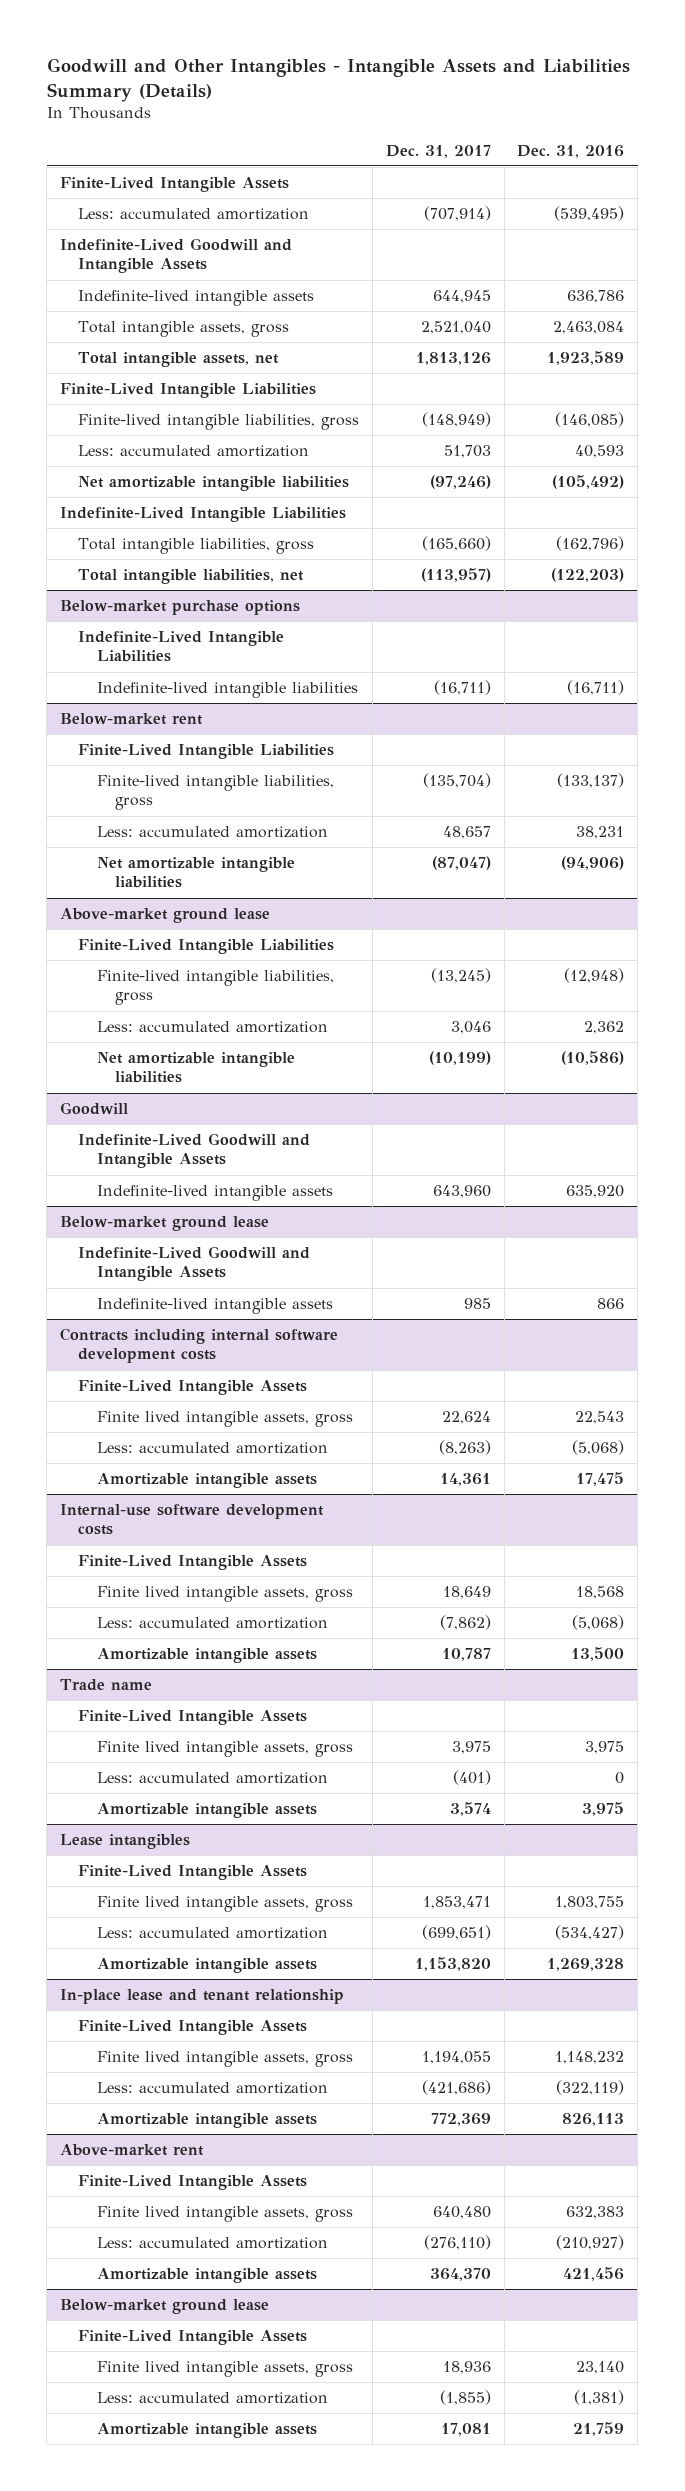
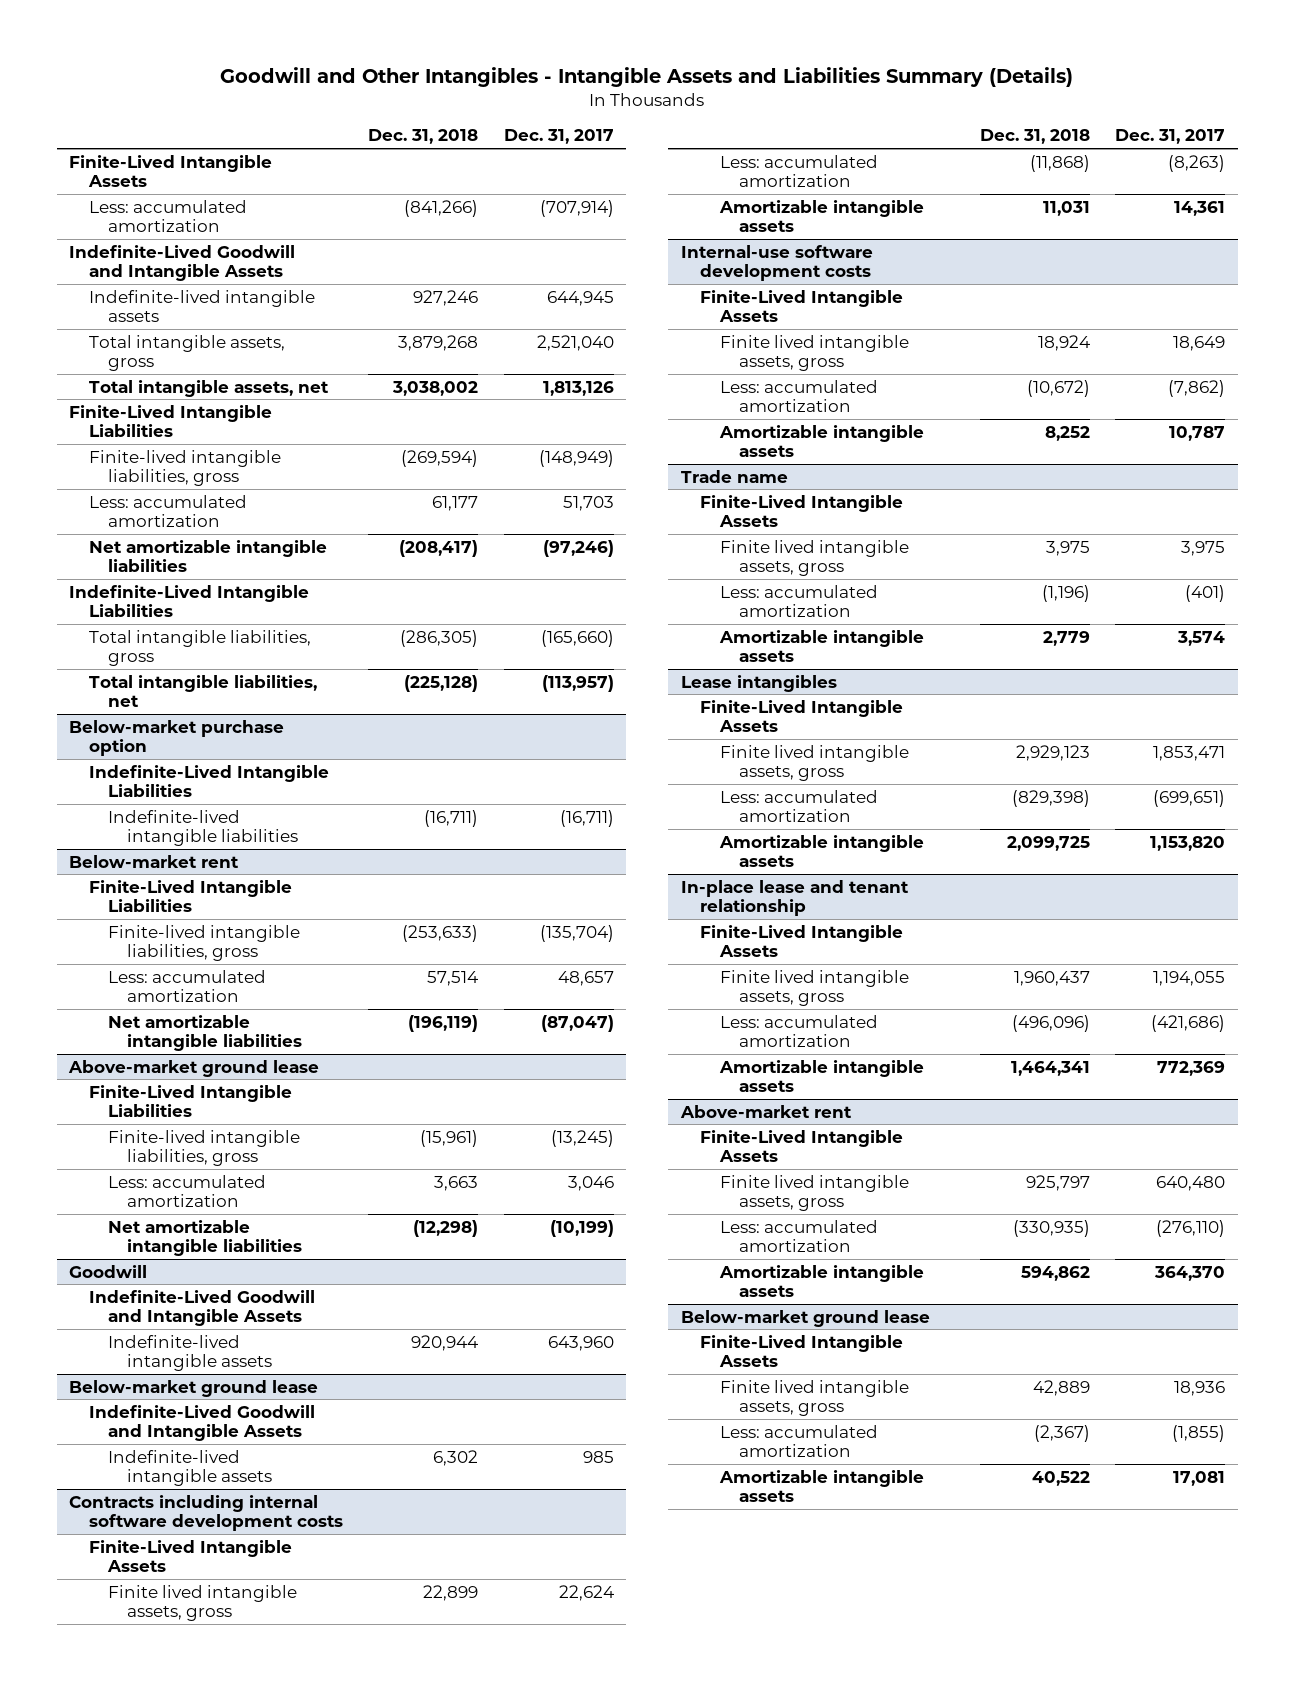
- | Dec. 31, 2017 | Dec. 31, 2016
+ | Dec. 31, 2018 | Dec. 31, 2017
- Below-market purchase options
+ Below-market purchase option

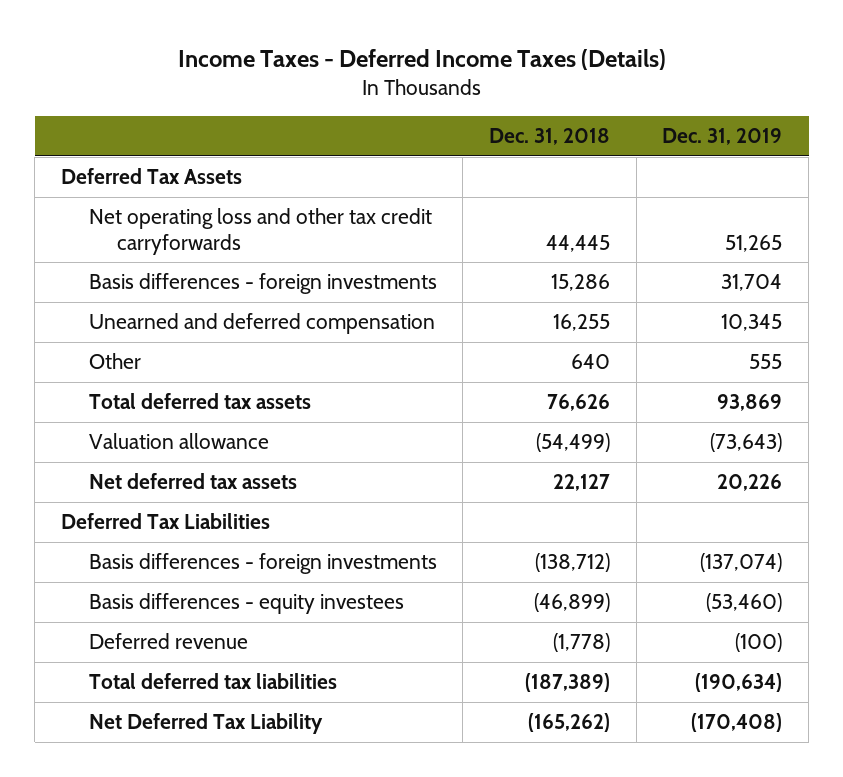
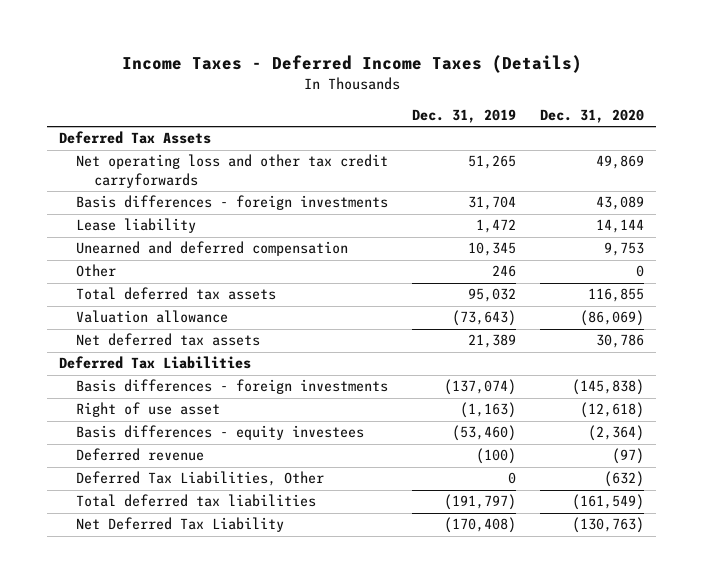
- | Dec. 31, 2018 | Dec. 31, 2019
+ | Dec. 31, 2019 | Dec. 31, 2020
+ Lease liability | 1,472 | 14,144
- Other | 640 | 555
- Total deferred tax assets | 76,626 | 93,869
+ Other | 246 | 0
+ Total deferred tax assets | 95,032 | 116,855
- Net deferred tax assets | 22,127 | 20,226
+ Net deferred tax assets | 21,389 | 30,786
+ Right of use asset | (1,163) | (12,618)
- Total deferred tax liabilities | (187,389) | (190,634)
+ Deferred Tax Liabilities, Other | 0 | (632)
+ Total deferred tax liabilities | (191,797) | (161,549)

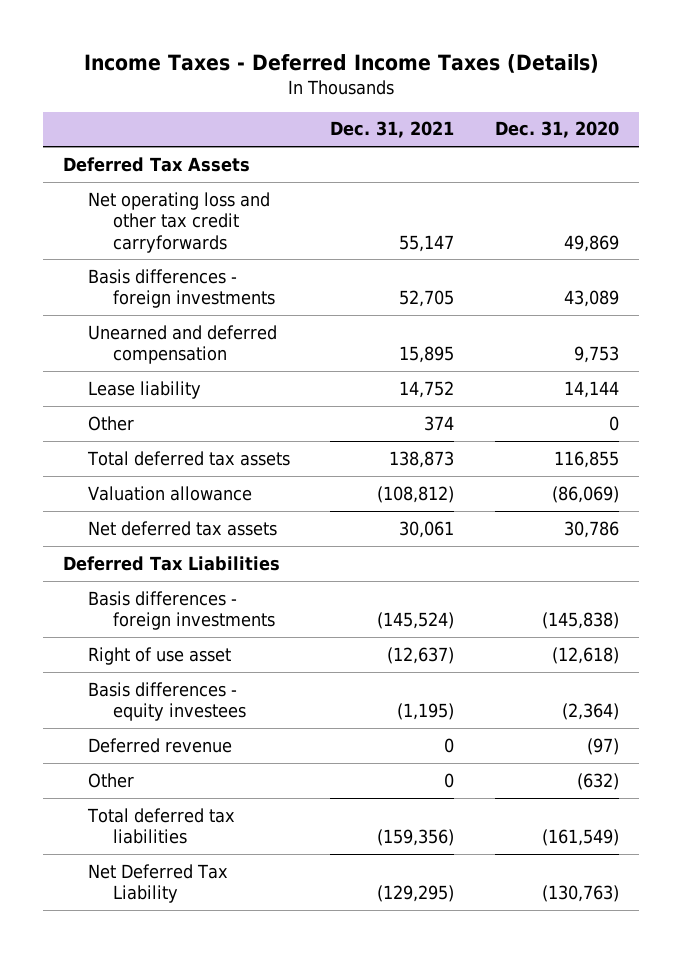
- | Dec. 31, 2019 | Dec. 31, 2020
+ | Dec. 31, 2021 | Dec. 31, 2020
moved down: Lease liability | 14,752 | 14,144
- Deferred Tax Liabilities, Other | 0 | (632)
+ Other | 0 | (632)

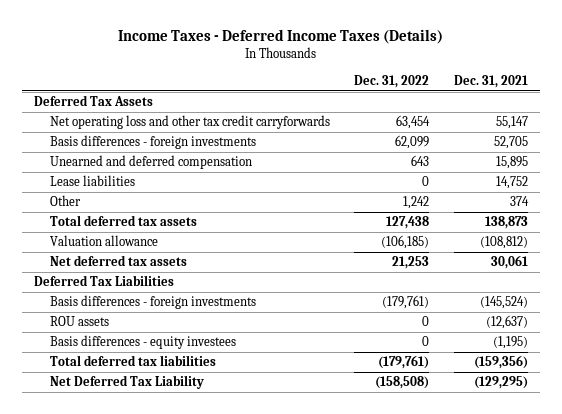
- | Dec. 31, 2021 | Dec. 31, 2020
+ | Dec. 31, 2022 | Dec. 31, 2021
- Lease liability | 14,752 | 14,144
+ Lease liabilities | 0 | 14,752
- Right of use asset | (12,637) | (12,618)
+ ROU assets | 0 | (12,637)
- Deferred revenue | 0 | (97)
- Other | 0 | (632)

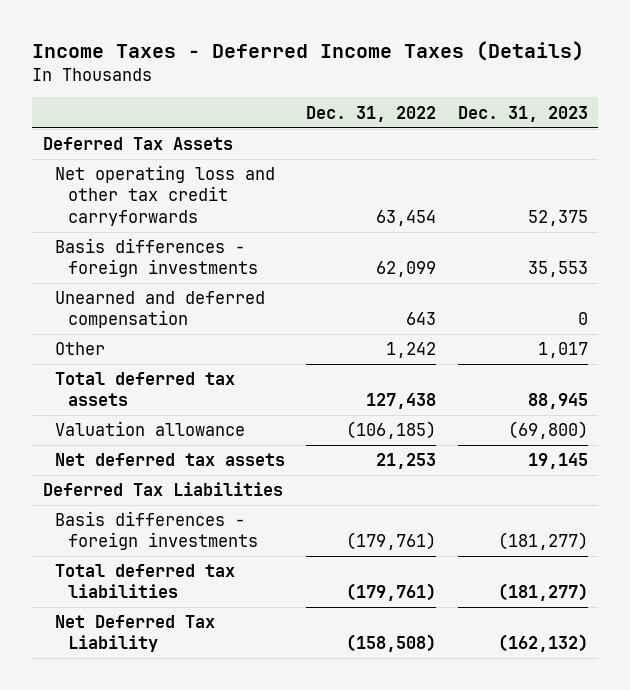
- | Dec. 31, 2022 | Dec. 31, 2021
+ | Dec. 31, 2022 | Dec. 31, 2023
- Lease liabilities | 0 | 14,752
- ROU assets | 0 | (12,637)
- Basis differences - equity investees | 0 | (1,195)

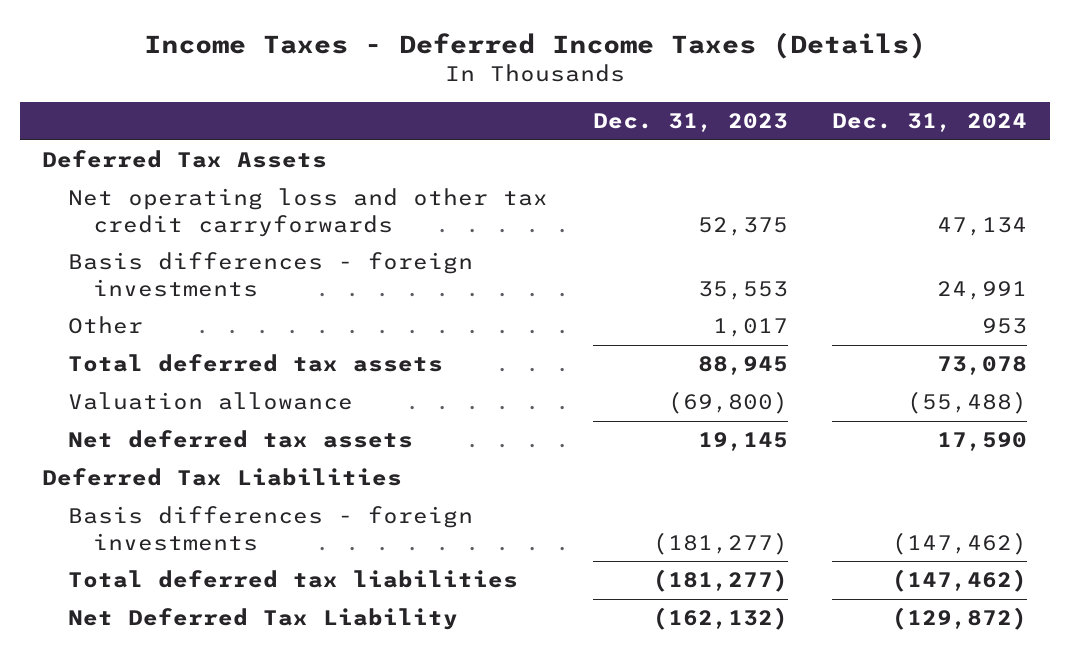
- | Dec. 31, 2022 | Dec. 31, 2023
+ | Dec. 31, 2023 | Dec. 31, 2024
- Unearned and deferred compensation | 643 | 0

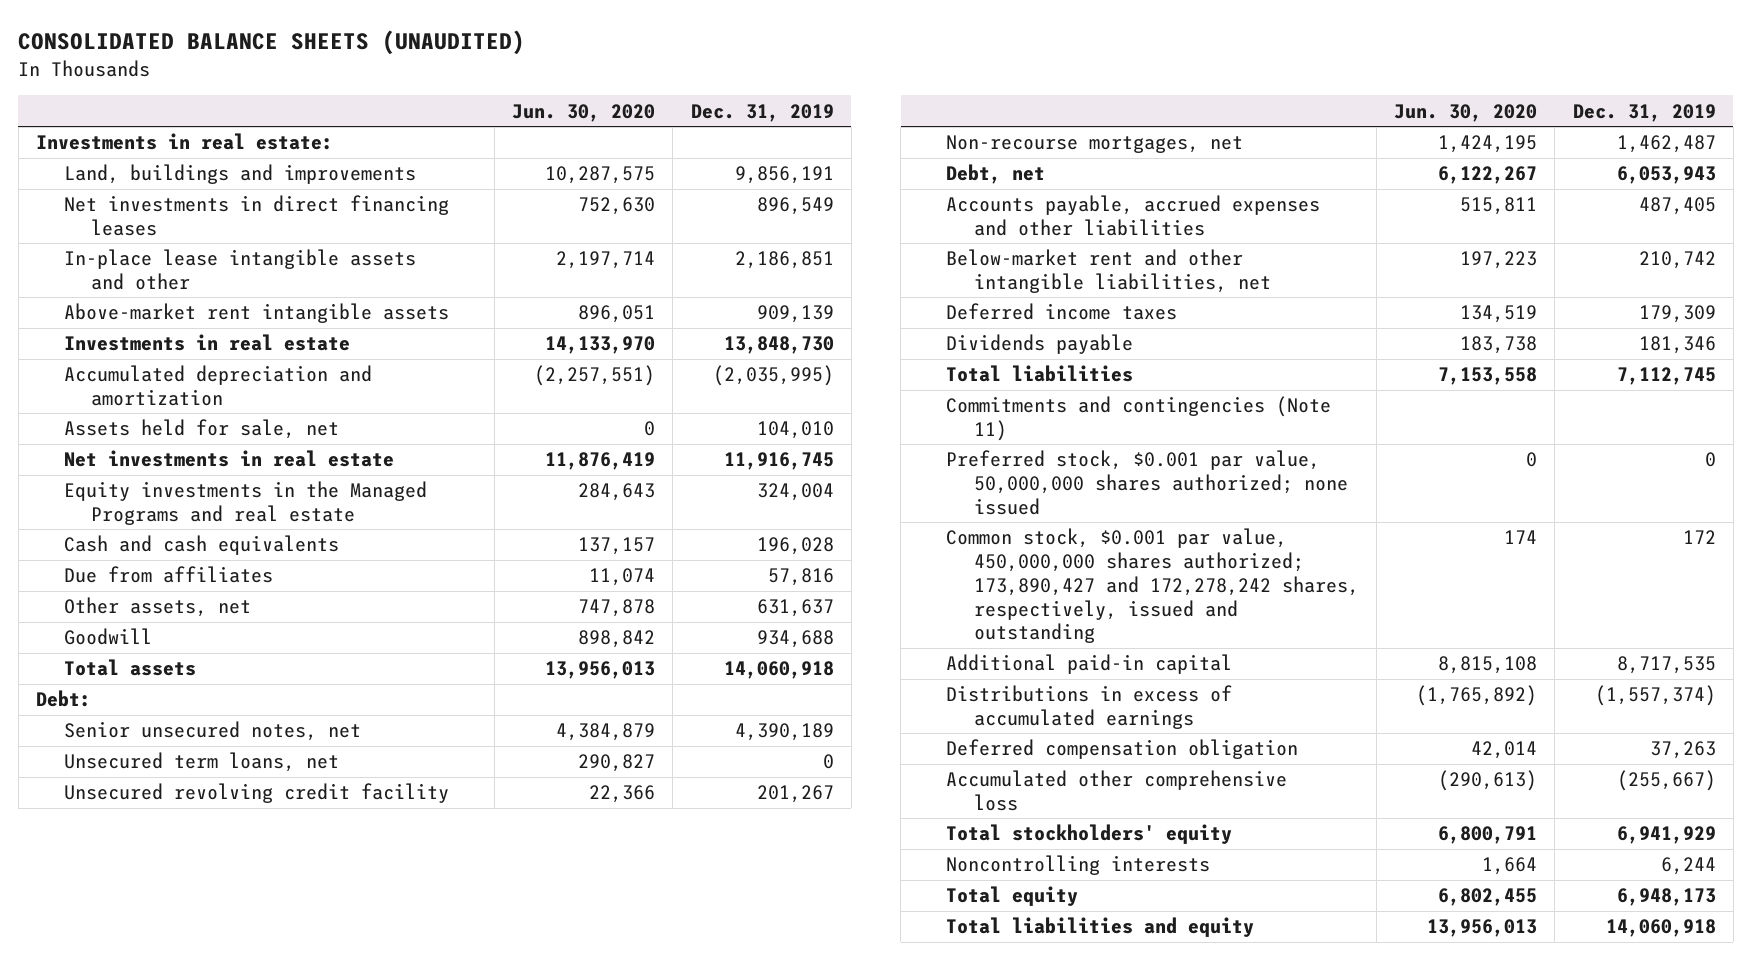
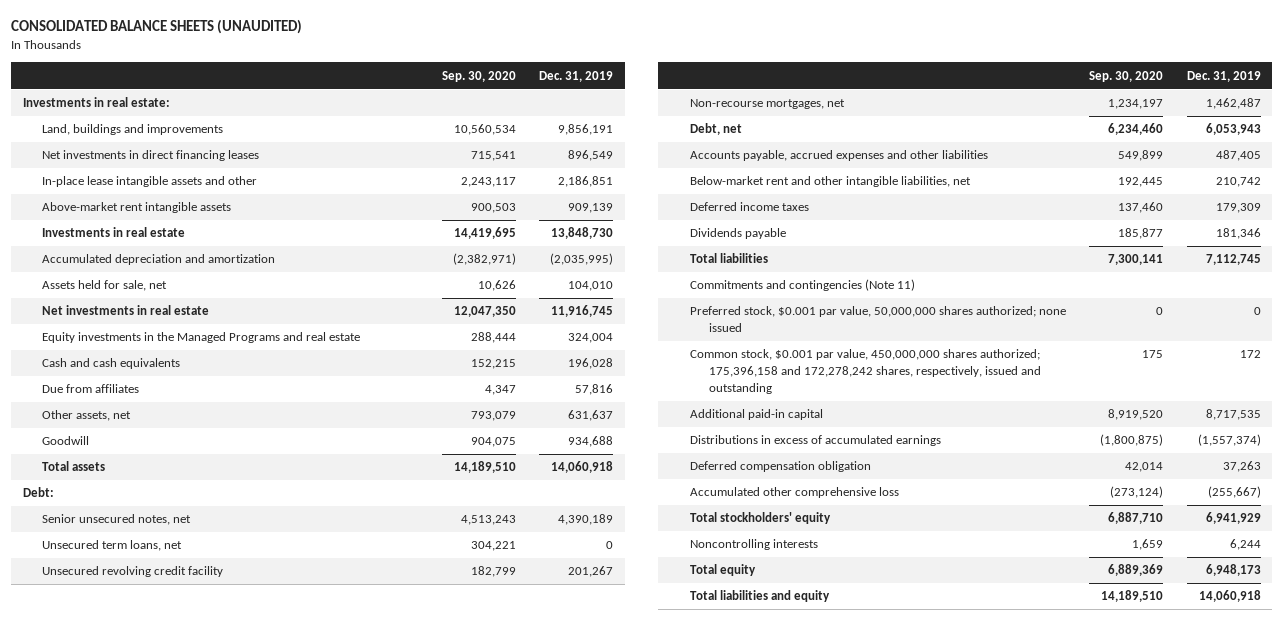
- | Jun. 30, 2020 | Dec. 31, 2019
+ | Sep. 30, 2020 | Dec. 31, 2019
- Common stock, $0.001 par value, 450,000,000 shares authorized; 173,890,427 and 172,278,242 shares, respectively, issued and outstanding | 174 | 172
+ Common stock, $0.001 par value, 450,000,000 shares authorized; 175,396,158 and 172,278,242 shares, respectively, issued and outstanding | 175 | 172

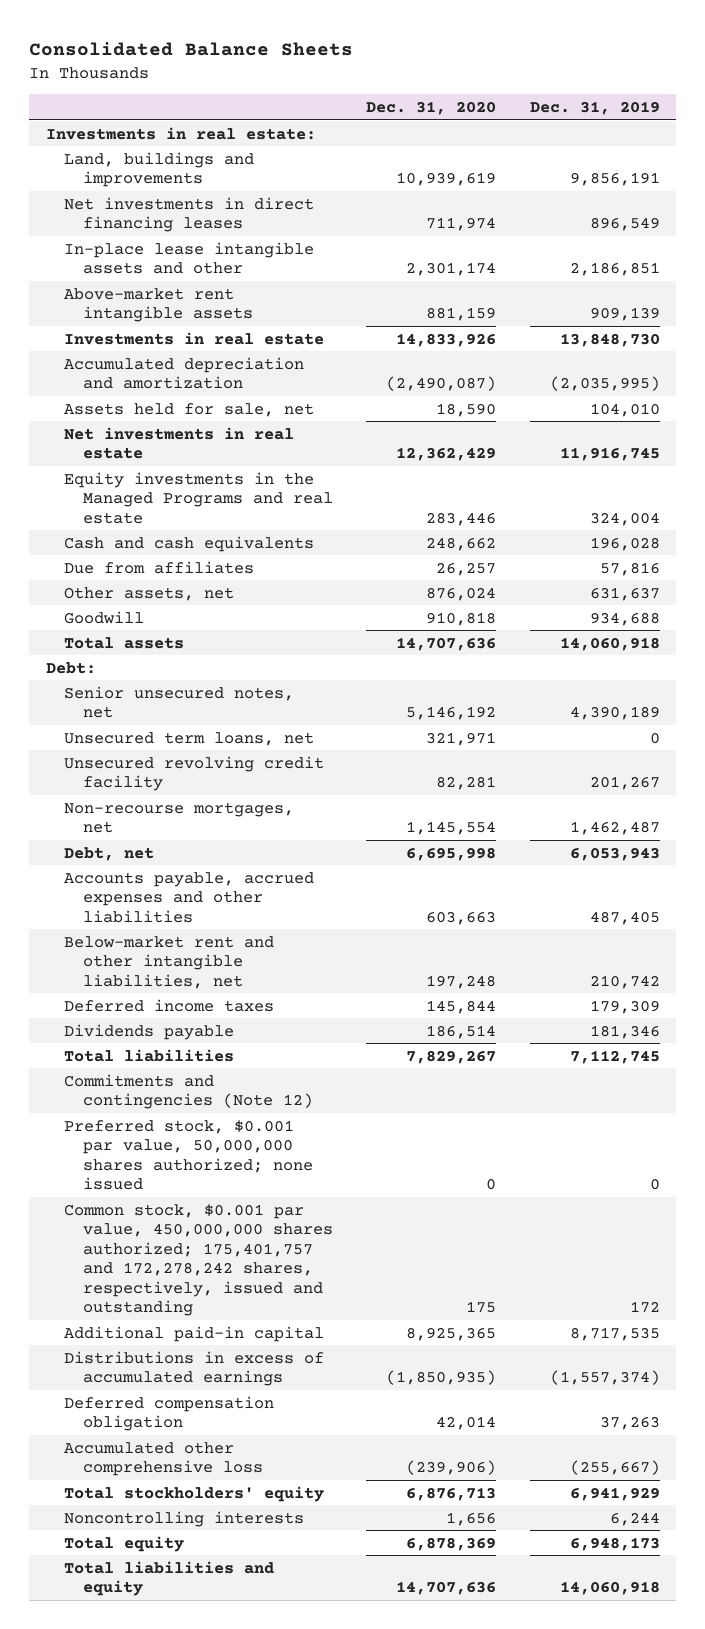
- CONSOLIDATED BALANCE SHEETS (UNAUDITED)
+ Consolidated Balance Sheets
- | Sep. 30, 2020 | Dec. 31, 2019
+ | Dec. 31, 2020 | Dec. 31, 2019
- Commitments and contingencies (Note 11)
+ Commitments and contingencies (Note 12)
- Common stock, $0.001 par value, 450,000,000 shares authorized; 175,396,158 and 172,278,242 shares, respectively, issued and outstanding | 175 | 172
+ Common stock, $0.001 par value, 450,000,000 shares authorized; 175,401,757 and 172,278,242 shares, respectively, issued and outstanding | 175 | 172

